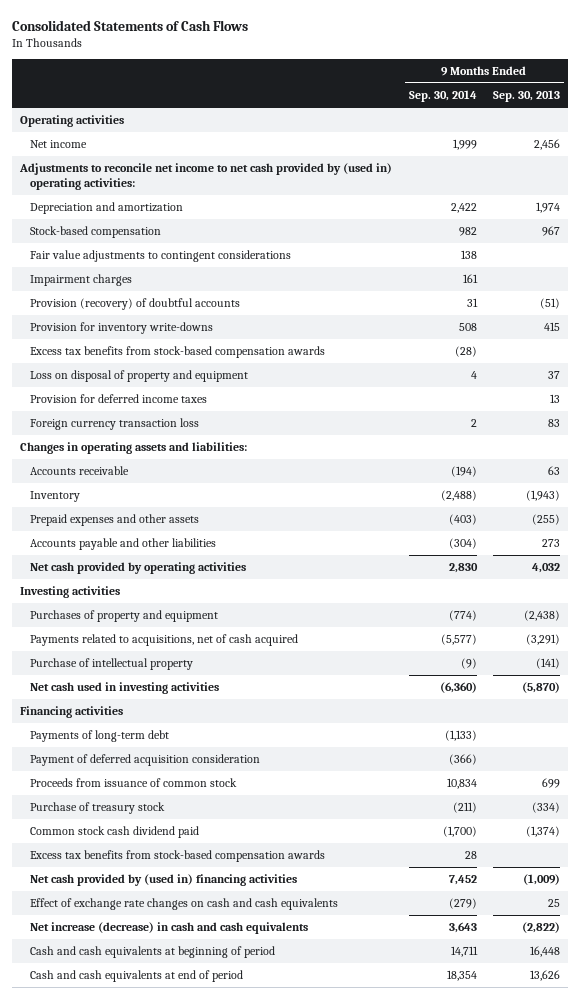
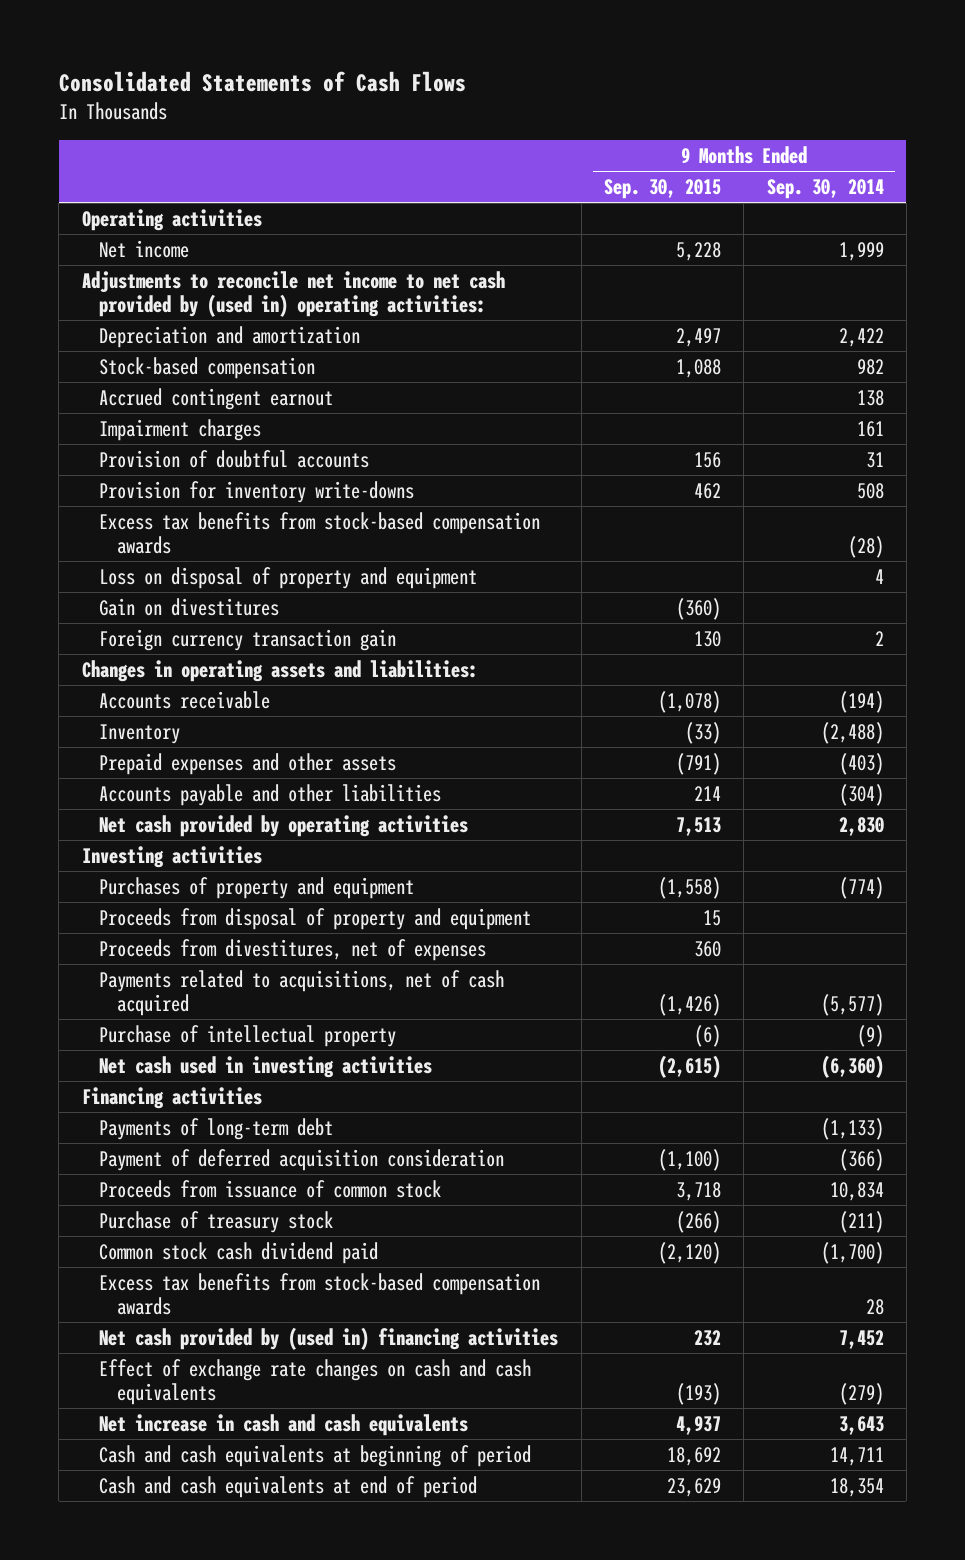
- | 9 Months Ended Sep. 30, 2014 | 9 Months Ended Sep. 30, 2013
+ | 9 Months Ended Sep. 30, 2015 | 9 Months Ended Sep. 30, 2014
- Fair value adjustments to contingent considerations | 138 |
+ Accrued contingent earnout | | 138
- Provision (recovery) of doubtful accounts | 31 | (51)
+ Provision of doubtful accounts | 156 | 31
- Provision for deferred income taxes | | 13
- Foreign currency transaction loss | 2 | 83
+ Gain on divestitures | (360) |
+ Foreign currency transaction gain | 130 | 2
+ Proceeds from disposal of property and equipment | 15 |
+ Proceeds from divestitures, net of expenses | 360 |
- Net increase (decrease) in cash and cash equivalents | 3,643 | (2,822)
+ Net increase in cash and cash equivalents | 4,937 | 3,643

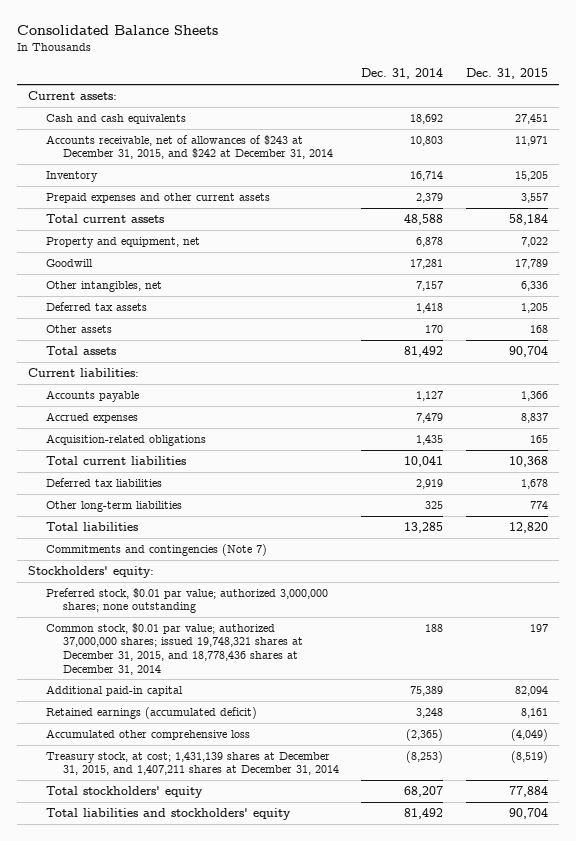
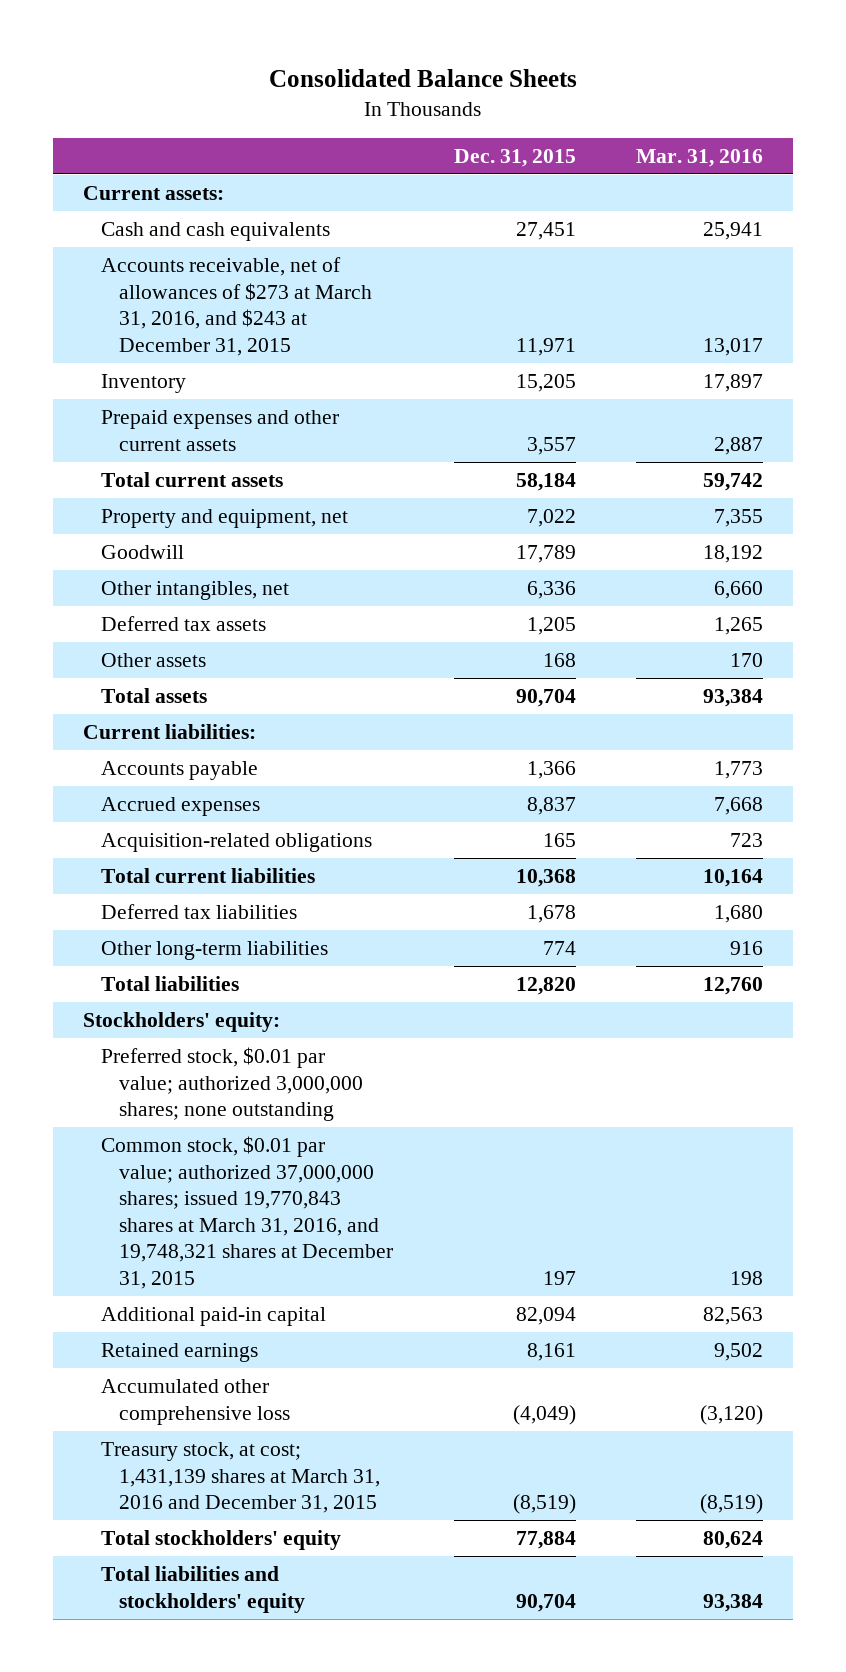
- | Dec. 31, 2014 | Dec. 31, 2015
+ | Dec. 31, 2015 | Mar. 31, 2016
- Accounts receivable, net of allowances of $243 at December 31, 2015, and $242 at December 31, 2014 | 10,803 | 11,971
+ Accounts receivable, net of allowances of $273 at March 31, 2016, and $243 at December 31, 2015 | 11,971 | 13,017
- Commitments and contingencies (Note 7)
- Common stock, $0.01 par value; authorized 37,000,000 shares; issued 19,748,321 shares at December 31, 2015, and 18,778,436 shares at December 31, 2014 | 188 | 197
+ Common stock, $0.01 par value; authorized 37,000,000 shares; issued 19,770,843 shares at March 31, 2016, and 19,748,321 shares at December 31, 2015 | 197 | 198
- Retained earnings (accumulated deficit) | 3,248 | 8,161
+ Retained earnings | 8,161 | 9,502
- Treasury stock, at cost; 1,431,139 shares at December 31, 2015, and 1,407,211 shares at December 31, 2014 | (8,253) | (8,519)
+ Treasury stock, at cost; 1,431,139 shares at March 31, 2016 and December 31, 2015 | (8,519) | (8,519)

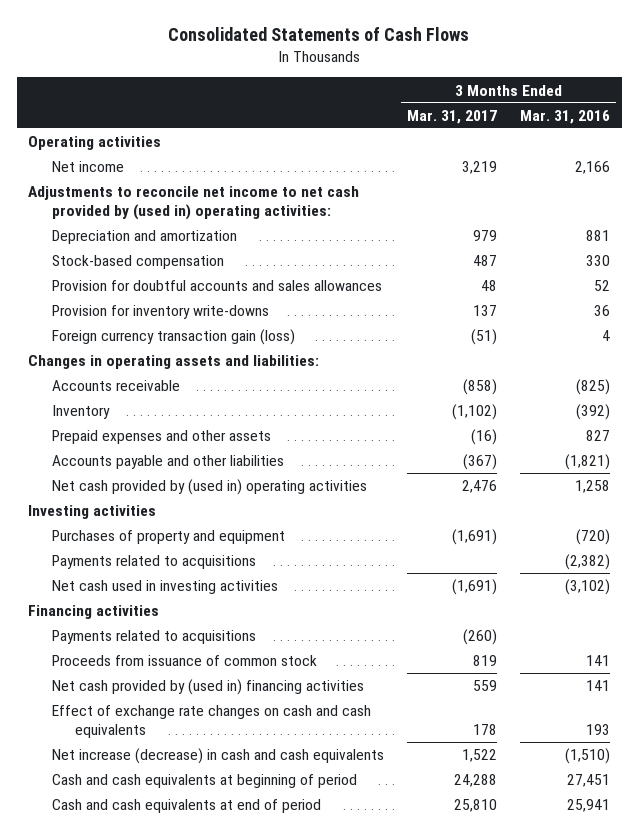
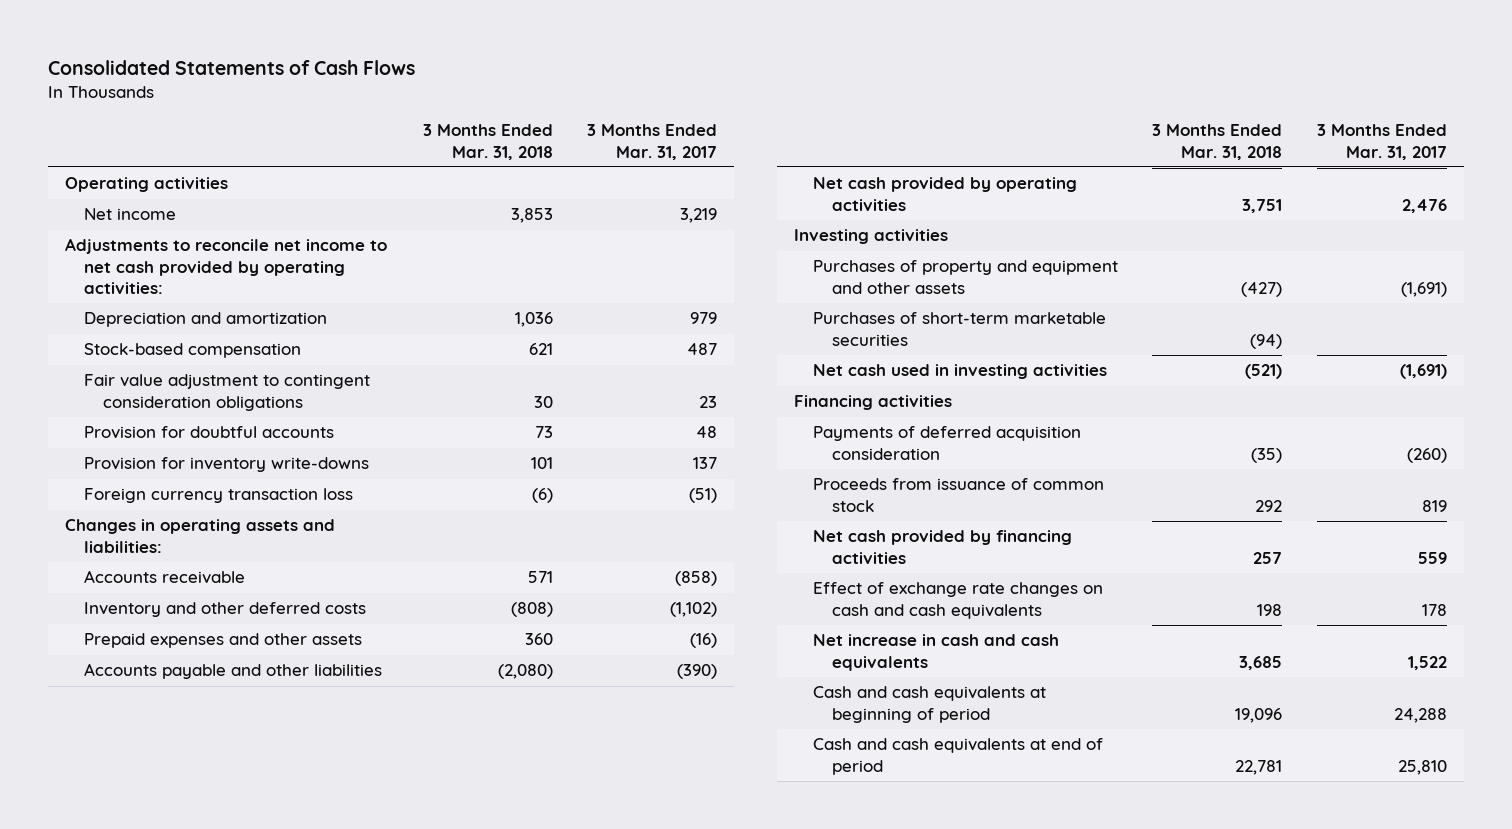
- | 3 Months Ended Mar. 31, 2017 | 3 Months Ended Mar. 31, 2016
+ | 3 Months Ended Mar. 31, 2018 | 3 Months Ended Mar. 31, 2017
- Adjustments to reconcile net income to net cash provided by (used in) operating activities:
+ Adjustments to reconcile net income to net cash provided by operating activities:
- Provision for doubtful accounts and sales allowances | 48 | 52
+ Fair value adjustment to contingent consideration obligations | 30 | 23
+ Provision for doubtful accounts | 73 | 48
- Foreign currency transaction gain (loss) | (51) | 4
+ Foreign currency transaction loss | (6) | (51)
- Inventory | (1,102) | (392)
+ Inventory and other deferred costs | (808) | (1,102)
- Accounts payable and other liabilities | (367) | (1,821)
- Net cash provided by (used in) operating activities | 2,476 | 1,258
+ Accounts payable and other liabilities | (2,080) | (390)
+ Net cash provided by operating activities | 3,751 | 2,476
- Purchases of property and equipment | (1,691) | (720)
- Payments related to acquisitions | | (2,382)
+ Purchases of property and equipment and other assets | (427) | (1,691)
+ Purchases of short-term marketable securities | (94) |
- Payments related to acquisitions | (260) |
+ Payments of deferred acquisition consideration | (35) | (260)
- Net cash provided by (used in) financing activities | 559 | 141
+ Net cash provided by financing activities | 257 | 559
- Net increase (decrease) in cash and cash equivalents | 1,522 | (1,510)
+ Net increase in cash and cash equivalents | 3,685 | 1,522

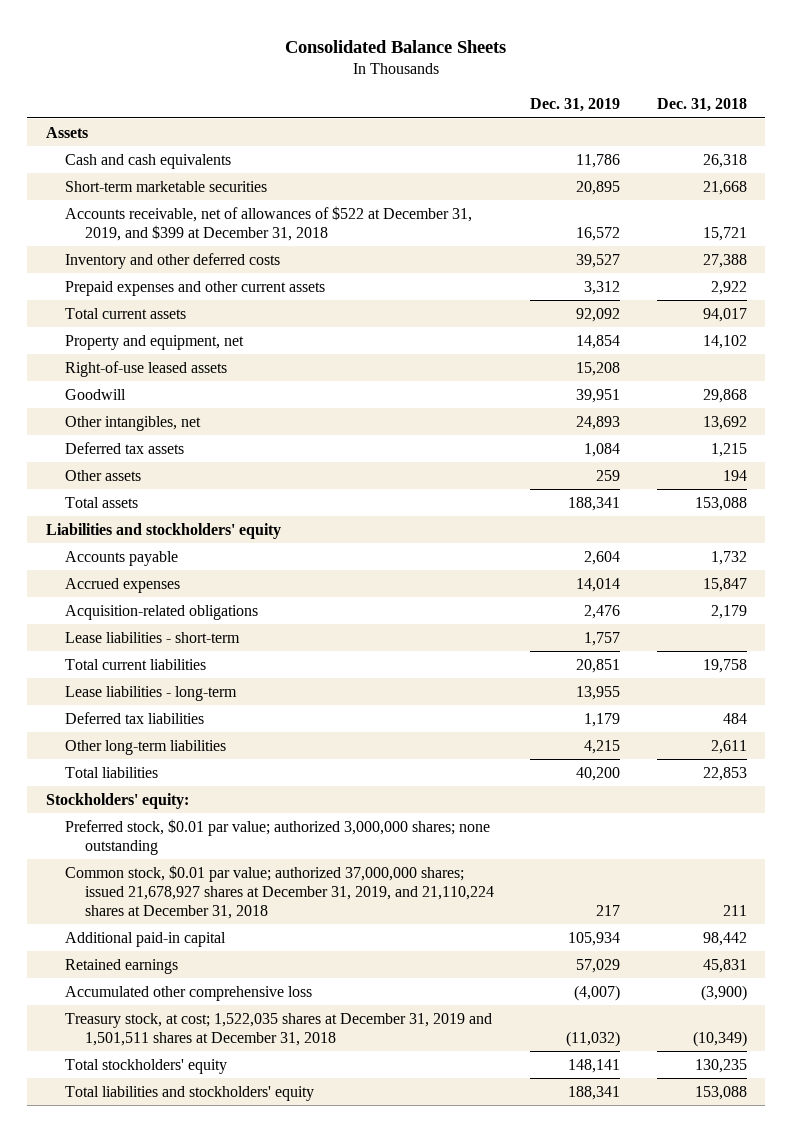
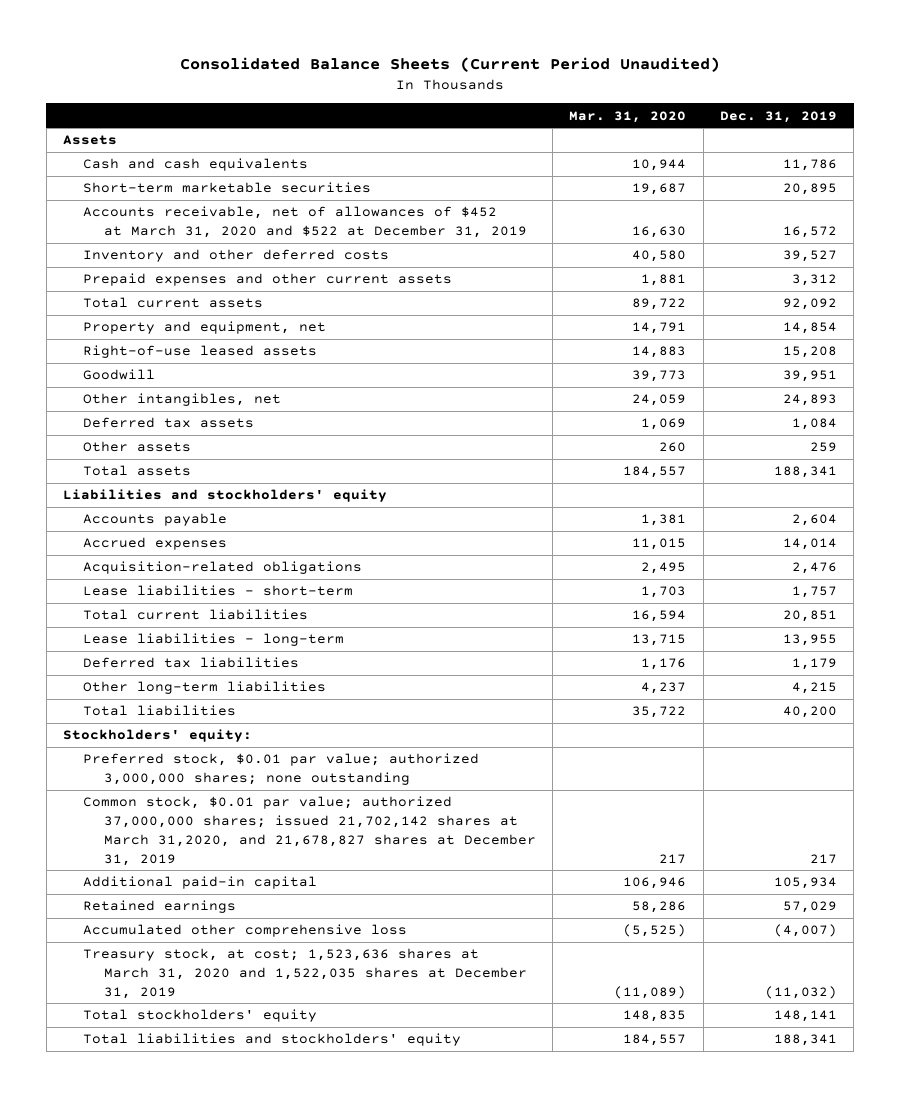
- Consolidated Balance Sheets
+ Consolidated Balance Sheets (Current Period Unaudited)
- | Dec. 31, 2019 | Dec. 31, 2018
+ | Mar. 31, 2020 | Dec. 31, 2019
- Accounts receivable, net of allowances of $522 at December 31, 2019, and $399 at December 31, 2018 | 16,572 | 15,721
+ Accounts receivable, net of allowances of $452 at March 31, 2020 and $522 at December 31, 2019 | 16,630 | 16,572
- Common stock, $0.01 par value; authorized 37,000,000 shares; issued 21,678,927 shares at December 31, 2019, and 21,110,224 shares at December 31, 2018 | 217 | 211
+ Common stock, $0.01 par value; authorized 37,000,000 shares; issued 21,702,142 shares at March 31,2020, and 21,678,827 shares at December 31, 2019 | 217 | 217
- Treasury stock, at cost; 1,522,035 shares at December 31, 2019 and 1,501,511 shares at December 31, 2018 | (11,032) | (10,349)
+ Treasury stock, at cost; 1,523,636 shares at March 31, 2020 and 1,522,035 shares at December 31, 2019 | (11,089) | (11,032)

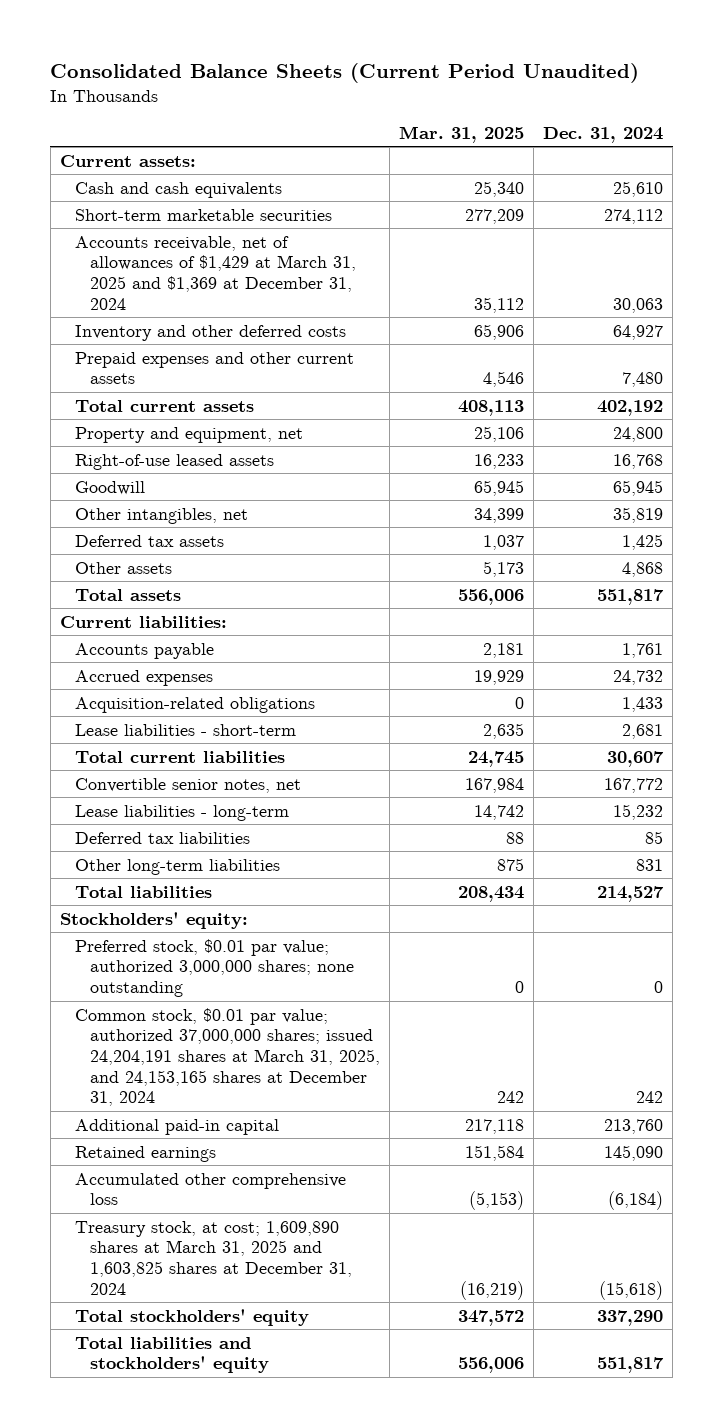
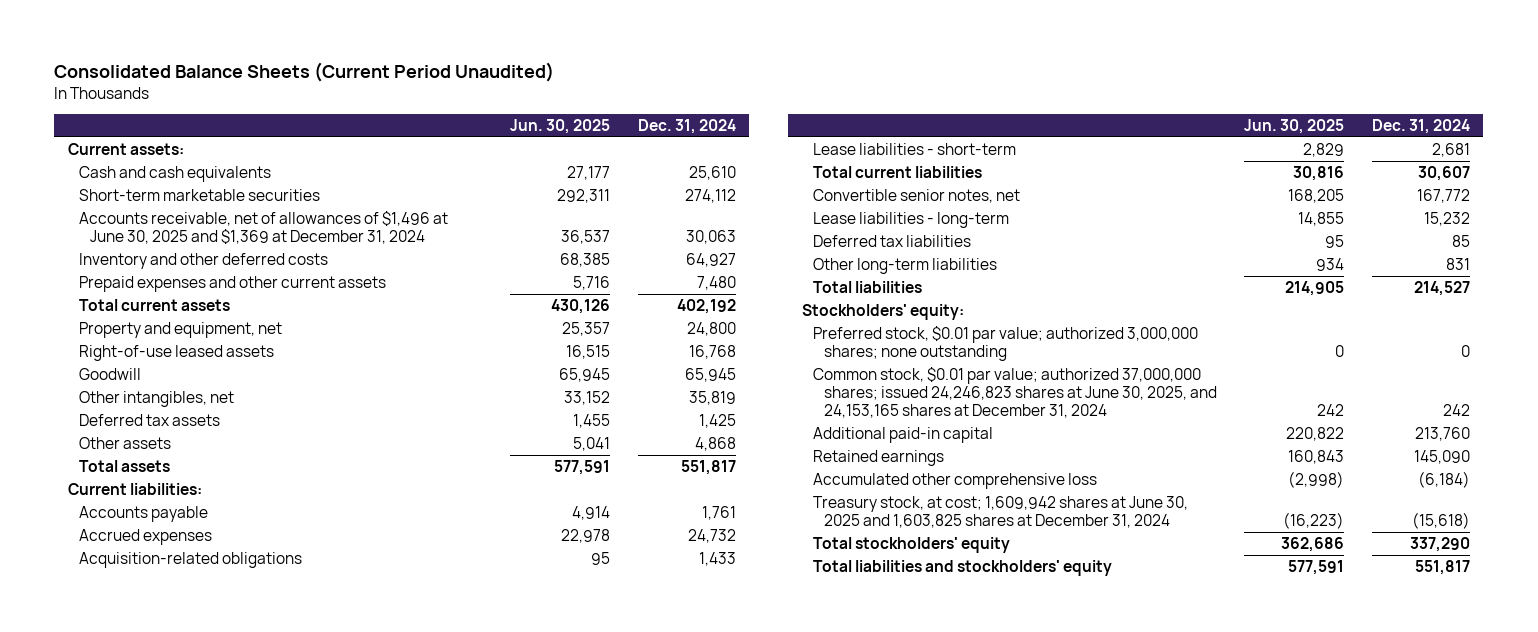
- | Mar. 31, 2025 | Dec. 31, 2024
+ | Jun. 30, 2025 | Dec. 31, 2024
- Accounts receivable, net of allowances of $1,429 at March 31, 2025 and $1,369 at December 31, 2024 | 35,112 | 30,063
+ Accounts receivable, net of allowances of $1,496 at June 30, 2025 and $1,369 at December 31, 2024 | 36,537 | 30,063
- Common stock, $0.01 par value; authorized 37,000,000 shares; issued 24,204,191 shares at March 31, 2025, and 24,153,165 shares at December 31, 2024 | 242 | 242
+ Common stock, $0.01 par value; authorized 37,000,000 shares; issued 24,246,823 shares at June 30, 2025, and 24,153,165 shares at December 31, 2024 | 242 | 242
- Treasury stock, at cost; 1,609,890 shares at March 31, 2025 and 1,603,825 shares at December 31, 2024 | (16,219) | (15,618)
+ Treasury stock, at cost; 1,609,942 shares at June 30, 2025 and 1,603,825 shares at December 31, 2024 | (16,223) | (15,618)

